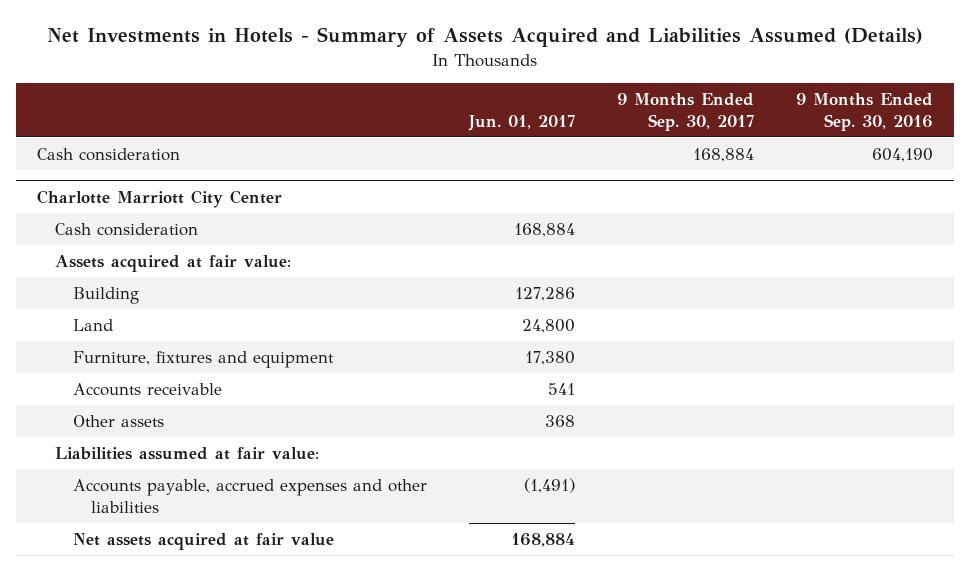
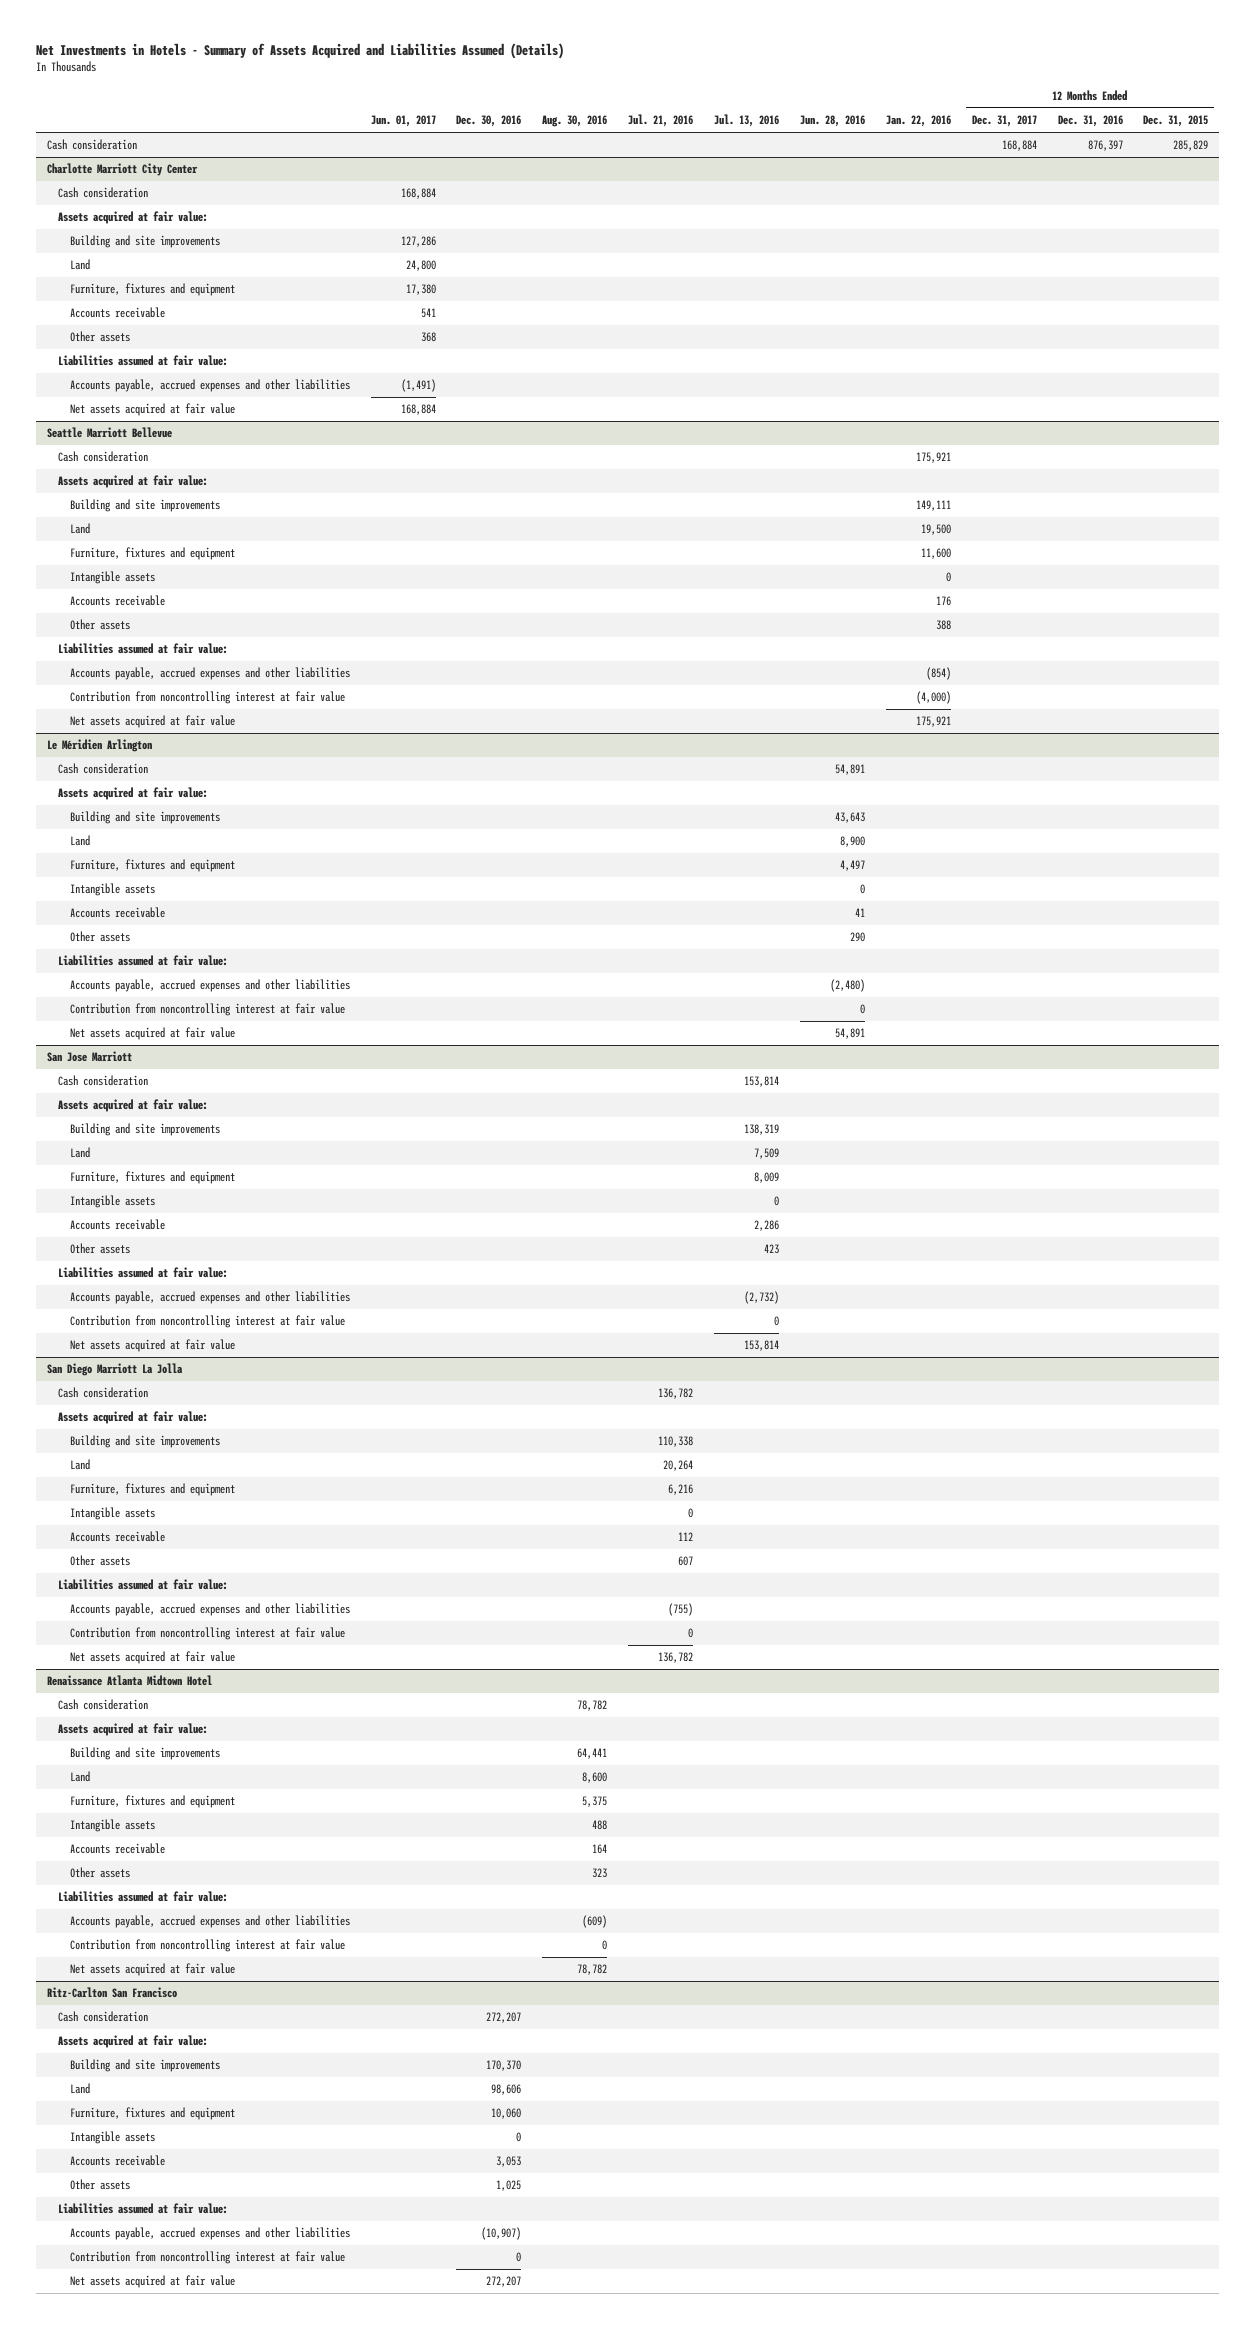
- | Jun. 01, 2017 | 9 Months Ended Sep. 30, 2017 | 9 Months Ended Sep. 30, 2016
+ | Jun. 01, 2017 | Dec. 30, 2016 | Aug. 30, 2016 | Jul. 21, 2016 | Jul. 13, 2016 | Jun. 28, 2016 | Jan. 22, 2016 | 12 Months Ended Dec. 31, 2017 | 12 Months Ended Dec. 31, 2016 | 12 Months Ended Dec. 31, 2015
@ Charlotte Marriott City Center
- Building | 127,286 | |
+ Building and site improvements | 127,286 | | | | | | | | |
+ Seattle Marriott Bellevue
+ Cash consideration | | | | | | | 175,921 | | |
+ Assets acquired at fair value:
+ Building and site improvements | | | | | | | 149,111 | | |
+ Land | | | | | | | 19,500 | | |
+ Furniture, fixtures and equipment | | | | | | | 11,600 | | |
+ Intangible assets | | | | | | | 0 | | |
+ Accounts receivable | | | | | | | 176 | | |
+ Other assets | | | | | | | 388 | | |
+ Liabilities assumed at fair value:
+ Accounts payable, accrued expenses and other liabilities | | | | | | | (854) | | |
+ Contribution from noncontrolling interest at fair value | | | | | | | (4,000) | | |
+ Net assets acquired at fair value | | | | | | | 175,921 | | |
+ Le Méridien Arlington
+ Cash consideration | | | | | | 54,891 | | | |
+ Assets acquired at fair value:
+ Building and site improvements | | | | | | 43,643 | | | |
+ Land | | | | | | 8,900 | | | |
+ Furniture, fixtures and equipment | | | | | | 4,497 | | | |
+ Intangible assets | | | | | | 0 | | | |
+ Accounts receivable | | | | | | 41 | | | |
+ Other assets | | | | | | 290 | | | |
+ Liabilities assumed at fair value:
+ Accounts payable, accrued expenses and other liabilities | | | | | | (2,480) | | | |
+ Contribution from noncontrolling interest at fair value | | | | | | 0 | | | |
+ Net assets acquired at fair value | | | | | | 54,891 | | | |
+ San Jose Marriott
+ Cash consideration | | | | | 153,814 | | | | |
+ Assets acquired at fair value:
+ Building and site improvements | | | | | 138,319 | | | | |
+ Land | | | | | 7,509 | | | | |
+ Furniture, fixtures and equipment | | | | | 8,009 | | | | |
+ Intangible assets | | | | | 0 | | | | |
+ Accounts receivable | | | | | 2,286 | | | | |
+ Other assets | | | | | 423 | | | | |
+ Liabilities assumed at fair value:
+ Accounts payable, accrued expenses and other liabilities | | | | | (2,732) | | | | |
+ Contribution from noncontrolling interest at fair value | | | | | 0 | | | | |
+ Net assets acquired at fair value | | | | | 153,814 | | | | |
+ San Diego Marriott La Jolla
+ Cash consideration | | | | 136,782 | | | | | |
+ Assets acquired at fair value:
+ Building and site improvements | | | | 110,338 | | | | | |
+ Land | | | | 20,264 | | | | | |
+ Furniture, fixtures and equipment | | | | 6,216 | | | | | |
+ Intangible assets | | | | 0 | | | | | |
+ Accounts receivable | | | | 112 | | | | | |
+ Other assets | | | | 607 | | | | | |
+ Liabilities assumed at fair value:
+ Accounts payable, accrued expenses and other liabilities | | | | (755) | | | | | |
+ Contribution from noncontrolling interest at fair value | | | | 0 | | | | | |
+ Net assets acquired at fair value | | | | 136,782 | | | | | |
+ Renaissance Atlanta Midtown Hotel
+ Cash consideration | | | 78,782 | | | | | | |
+ Assets acquired at fair value:
+ Building and site improvements | | | 64,441 | | | | | | |
+ Land | | | 8,600 | | | | | | |
+ Furniture, fixtures and equipment | | | 5,375 | | | | | | |
+ Intangible assets | | | 488 | | | | | | |
+ Accounts receivable | | | 164 | | | | | | |
+ Other assets | | | 323 | | | | | | |
+ Liabilities assumed at fair value:
+ Accounts payable, accrued expenses and other liabilities | | | (609) | | | | | | |
+ Contribution from noncontrolling interest at fair value | | | 0 | | | | | | |
+ Net assets acquired at fair value | | | 78,782 | | | | | | |
+ Ritz-Carlton San Francisco
+ Cash consideration | | 272,207 | | | | | | | |
+ Assets acquired at fair value:
+ Building and site improvements | | 170,370 | | | | | | | |
+ Land | | 98,606 | | | | | | | |
+ Furniture, fixtures and equipment | | 10,060 | | | | | | | |
+ Intangible assets | | 0 | | | | | | | |
+ Accounts receivable | | 3,053 | | | | | | | |
+ Other assets | | 1,025 | | | | | | | |
+ Liabilities assumed at fair value:
+ Accounts payable, accrued expenses and other liabilities | | (10,907) | | | | | | | |
+ Contribution from noncontrolling interest at fair value | | 0 | | | | | | | |
+ Net assets acquired at fair value | | 272,207 | | | | | | | |

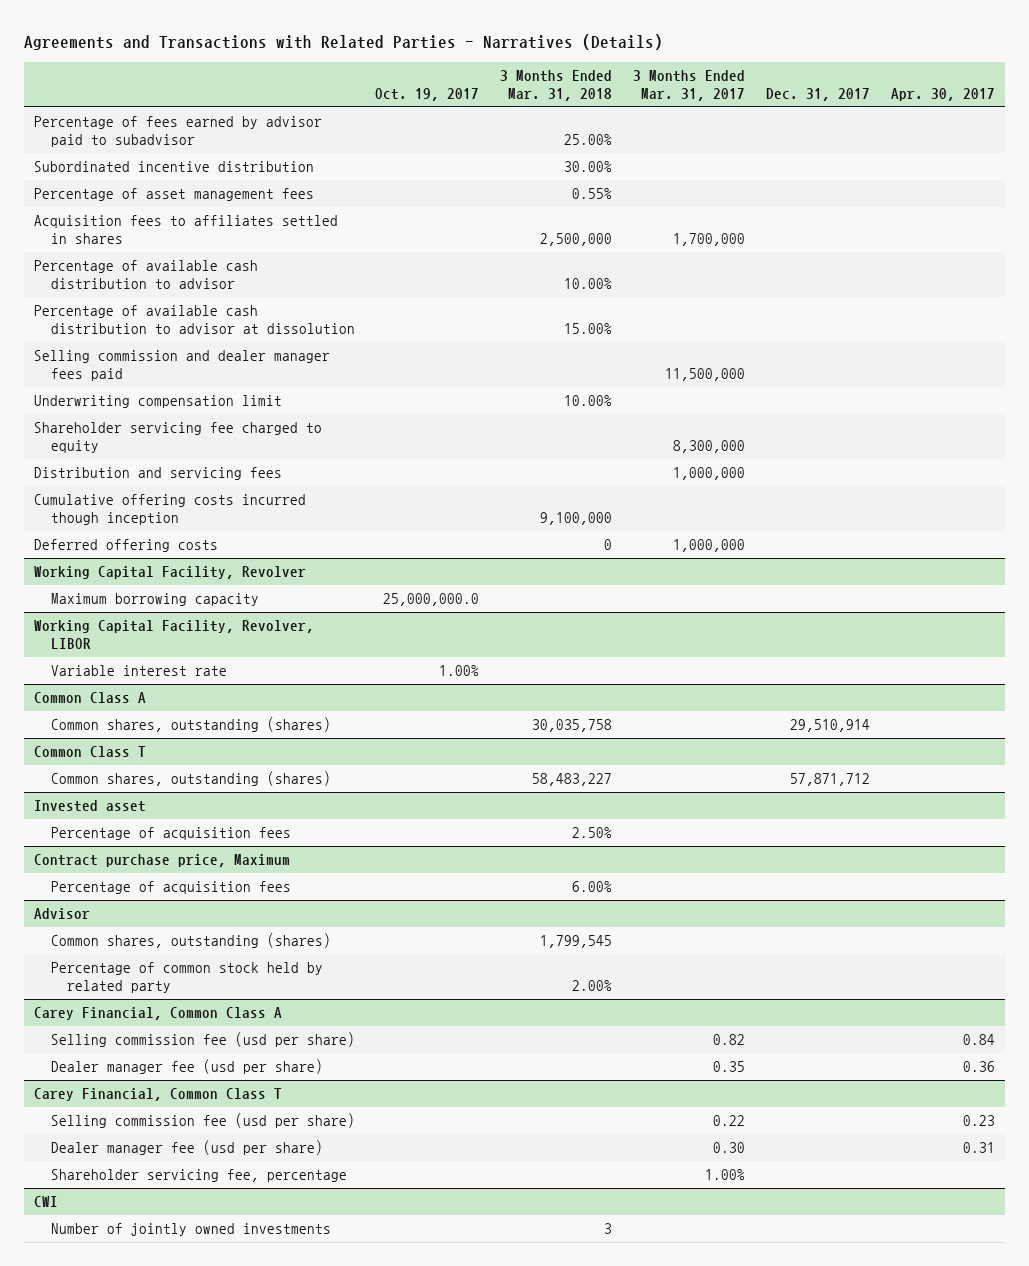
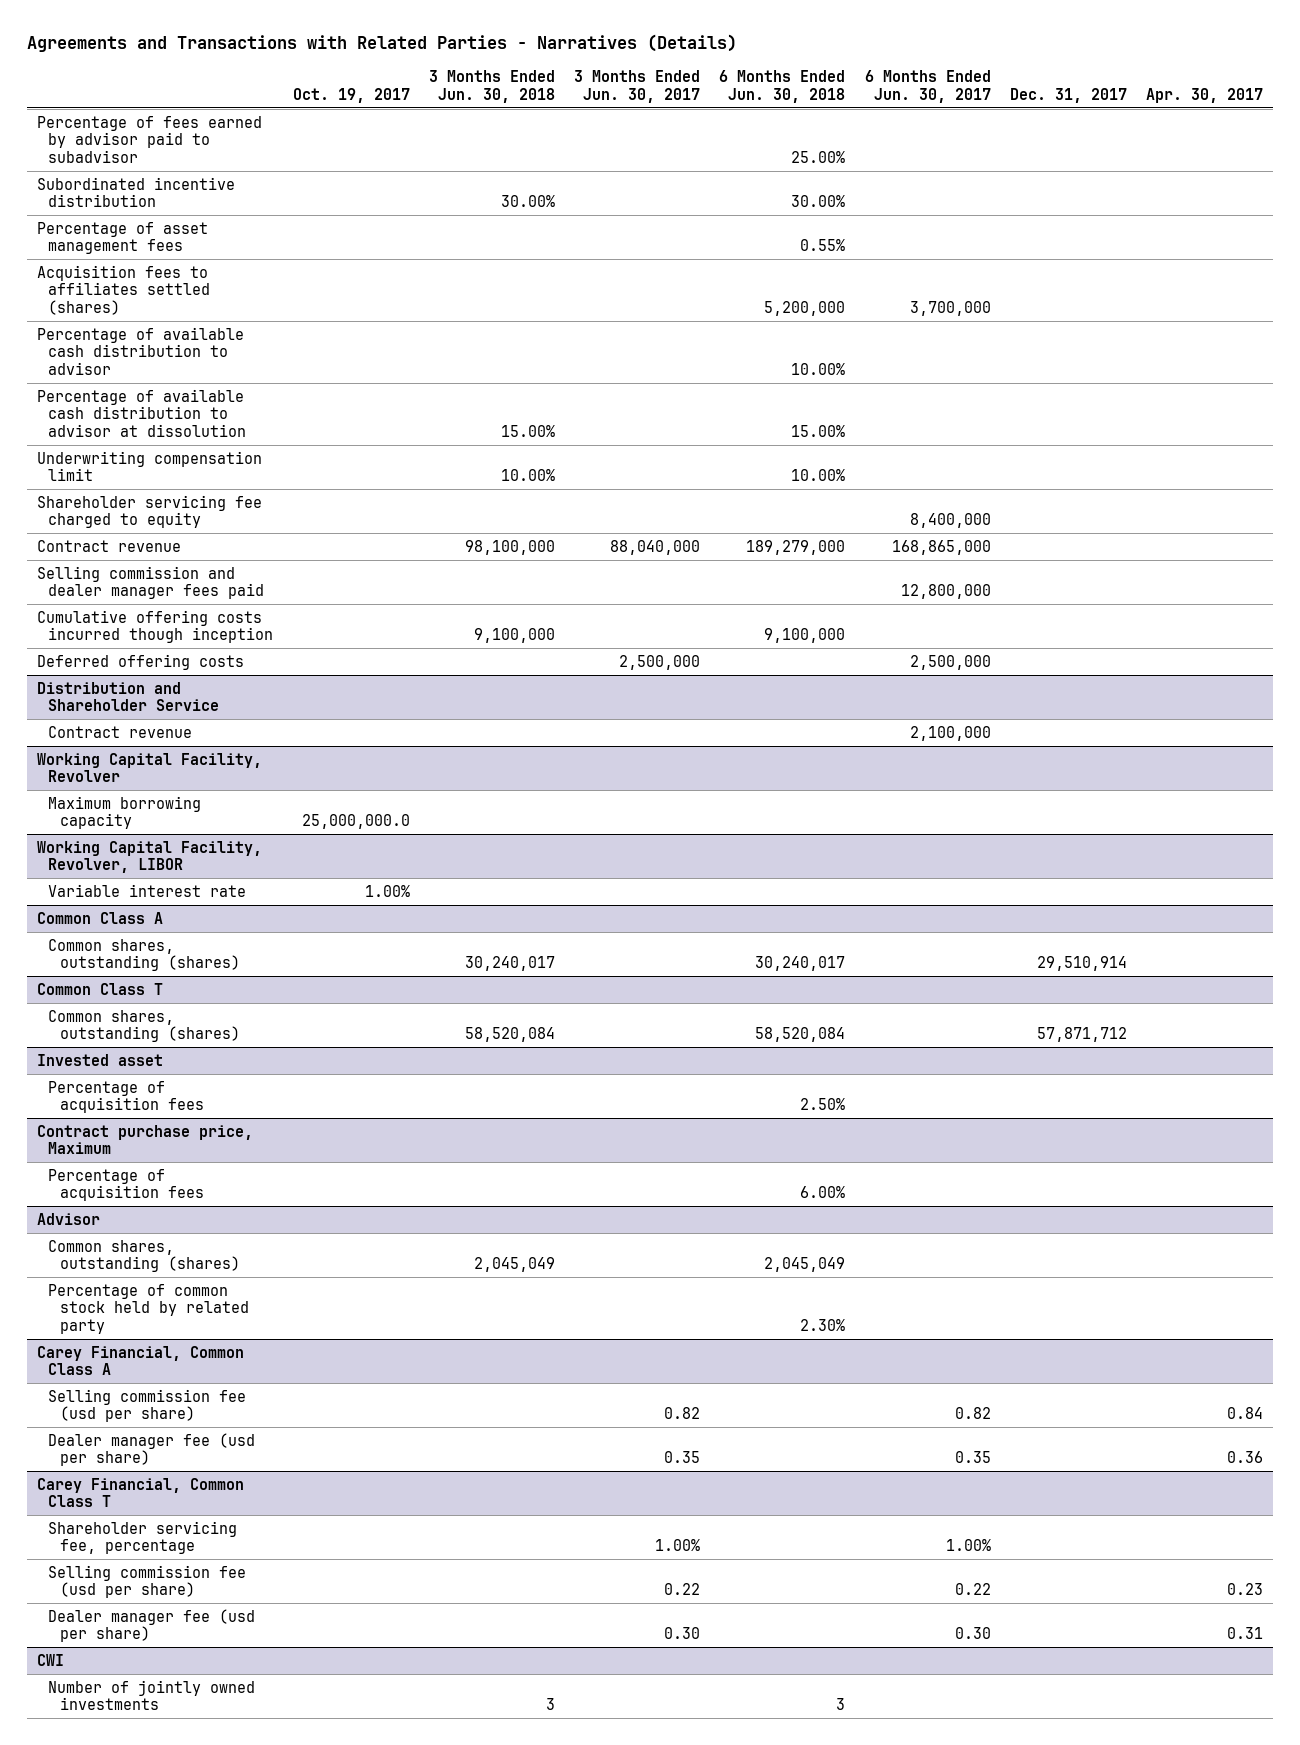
- | Oct. 19, 2017 | 3 Months Ended Mar. 31, 2018 | 3 Months Ended Mar. 31, 2017 | Dec. 31, 2017 | Apr. 30, 2017
+ | Oct. 19, 2017 | 3 Months Ended Jun. 30, 2018 | 3 Months Ended Jun. 30, 2017 | 6 Months Ended Jun. 30, 2018 | 6 Months Ended Jun. 30, 2017 | Dec. 31, 2017 | Apr. 30, 2017
- Acquisition fees to affiliates settled in shares | | 2,500,000 | 1,700,000 | |
+ Acquisition fees to affiliates settled (shares) | | | | 5,200,000 | 3,700,000 | |
- Distribution and servicing fees | | | 1,000,000 | |
+ Contract revenue | | 98,100,000 | 88,040,000 | 189,279,000 | 168,865,000 | |
moved down: Selling commission and dealer manager fees paid | | | | | 12,800,000 | |
+ Distribution and Shareholder Service
+ Contract revenue | | | | | 2,100,000 | |
@ Carey Financial, Common Class T
moved up: Shareholder servicing fee, percentage | | | 1.00% | | 1.00% | |

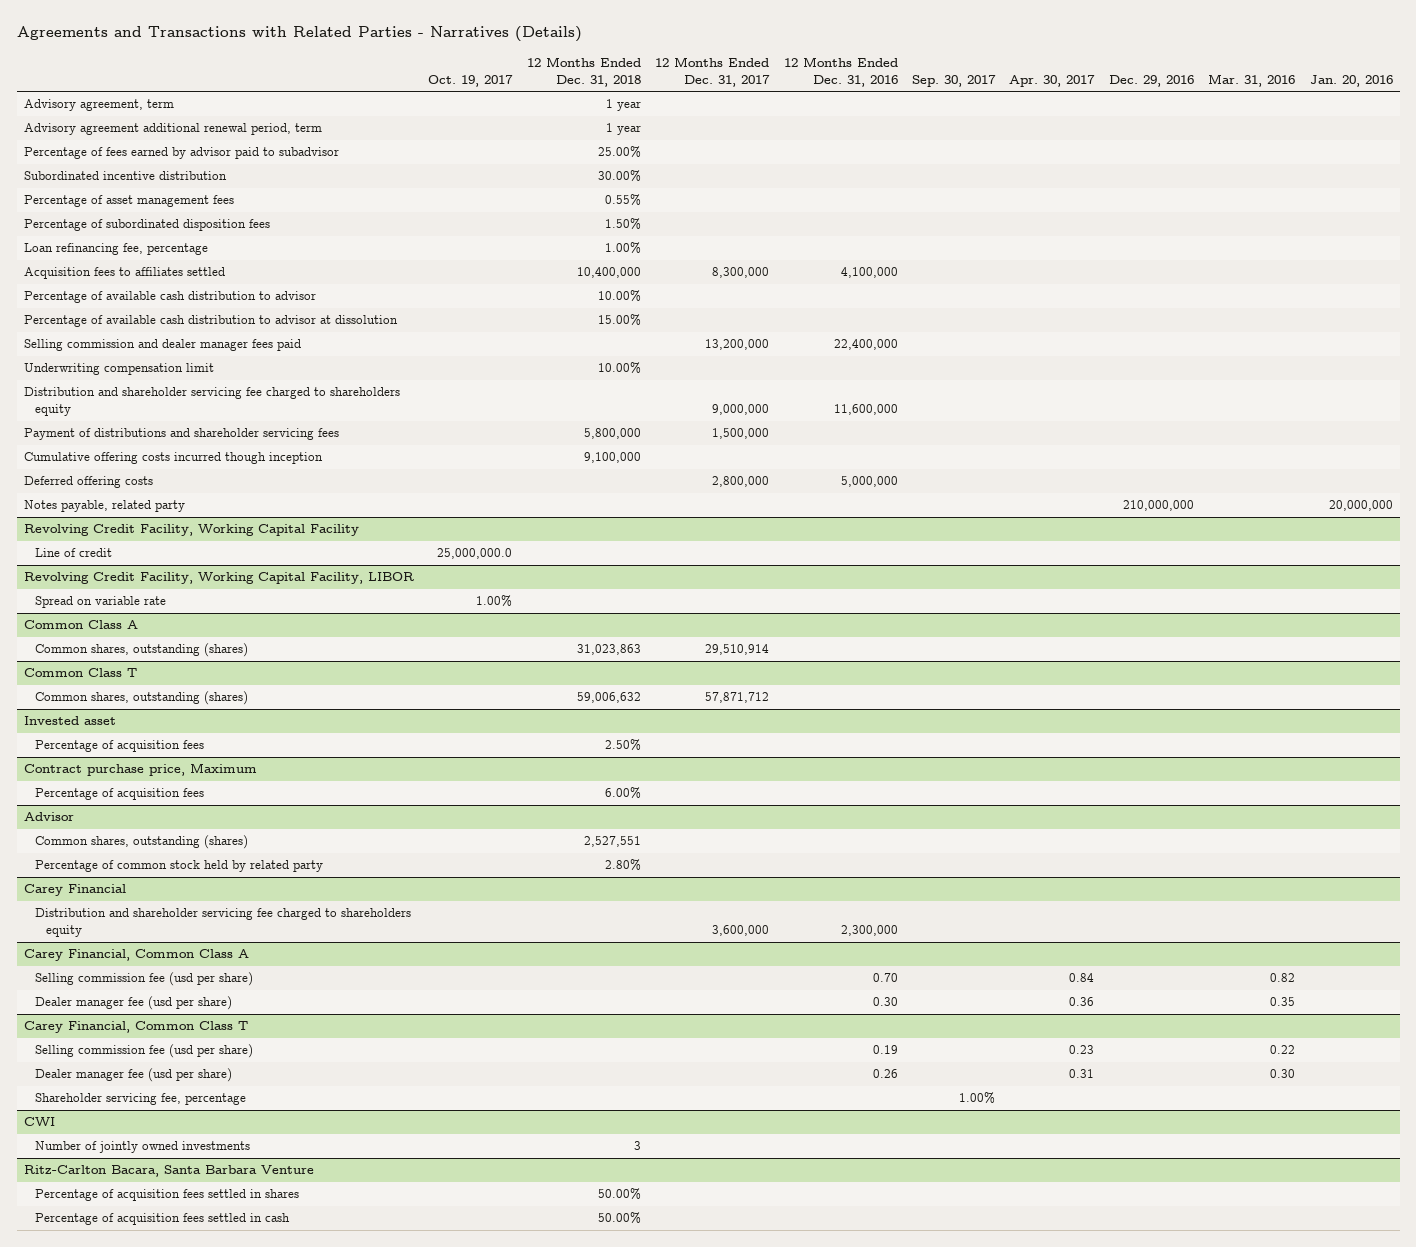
- | Oct. 19, 2017 | 3 Months Ended Jun. 30, 2018 | 3 Months Ended Jun. 30, 2017 | 6 Months Ended Jun. 30, 2018 | 6 Months Ended Jun. 30, 2017 | Dec. 31, 2017 | Apr. 30, 2017
+ | Oct. 19, 2017 | 12 Months Ended Dec. 31, 2018 | 12 Months Ended Dec. 31, 2017 | 12 Months Ended Dec. 31, 2016 | Sep. 30, 2017 | Apr. 30, 2017 | Dec. 29, 2016 | Mar. 31, 2016 | Jan. 20, 2016
+ Advisory agreement, term | | 1 year | | | | | | |
+ Advisory agreement additional renewal period, term | | 1 year | | | | | | |
- Acquisition fees to affiliates settled (shares) | | | | 5,200,000 | 3,700,000 | |
+ Percentage of subordinated disposition fees | | 1.50% | | | | | | |
+ Loan refinancing fee, percentage | | 1.00% | | | | | | |
+ Acquisition fees to affiliates settled | | 10,400,000 | 8,300,000 | 4,100,000 | | | | |
- Shareholder servicing fee charged to equity | | | | | 8,400,000 | |
- Contract revenue | | 98,100,000 | 88,040,000 | 189,279,000 | 168,865,000 | |
moved down: Underwriting compensation limit | | 10.00% | | | | | | |
+ Distribution and shareholder servicing fee charged to shareholders equity | | | 9,000,000 | 11,600,000 | | | | |
+ Payment of distributions and shareholder servicing fees | | 5,800,000 | 1,500,000 | | | | | |
- Distribution and Shareholder Service
- Contract revenue | | | | | 2,100,000 | |
- Working Capital Facility, Revolver
- Maximum borrowing capacity | 25,000,000.0 | | | | | |
- Working Capital Facility, Revolver, LIBOR
- Variable interest rate | 1.00% | | | | | |
+ Notes payable, related party | | | | | | | 210,000,000 | | 20,000,000
+ Revolving Credit Facility, Working Capital Facility
+ Line of credit | 25,000,000.0 | | | | | | | |
+ Revolving Credit Facility, Working Capital Facility, LIBOR
+ Spread on variable rate | 1.00% | | | | | | | |
+ Carey Financial
+ Distribution and shareholder servicing fee charged to shareholders equity | | | 3,600,000 | 2,300,000 | | | | |
@ Carey Financial, Common Class T
moved down: Shareholder servicing fee, percentage | | | | | 1.00% | | | |
+ Ritz-Carlton Bacara, Santa Barbara Venture
+ Percentage of acquisition fees settled in shares | | 50.00% | | | | | | |
+ Percentage of acquisition fees settled in cash | | 50.00% | | | | | | |

